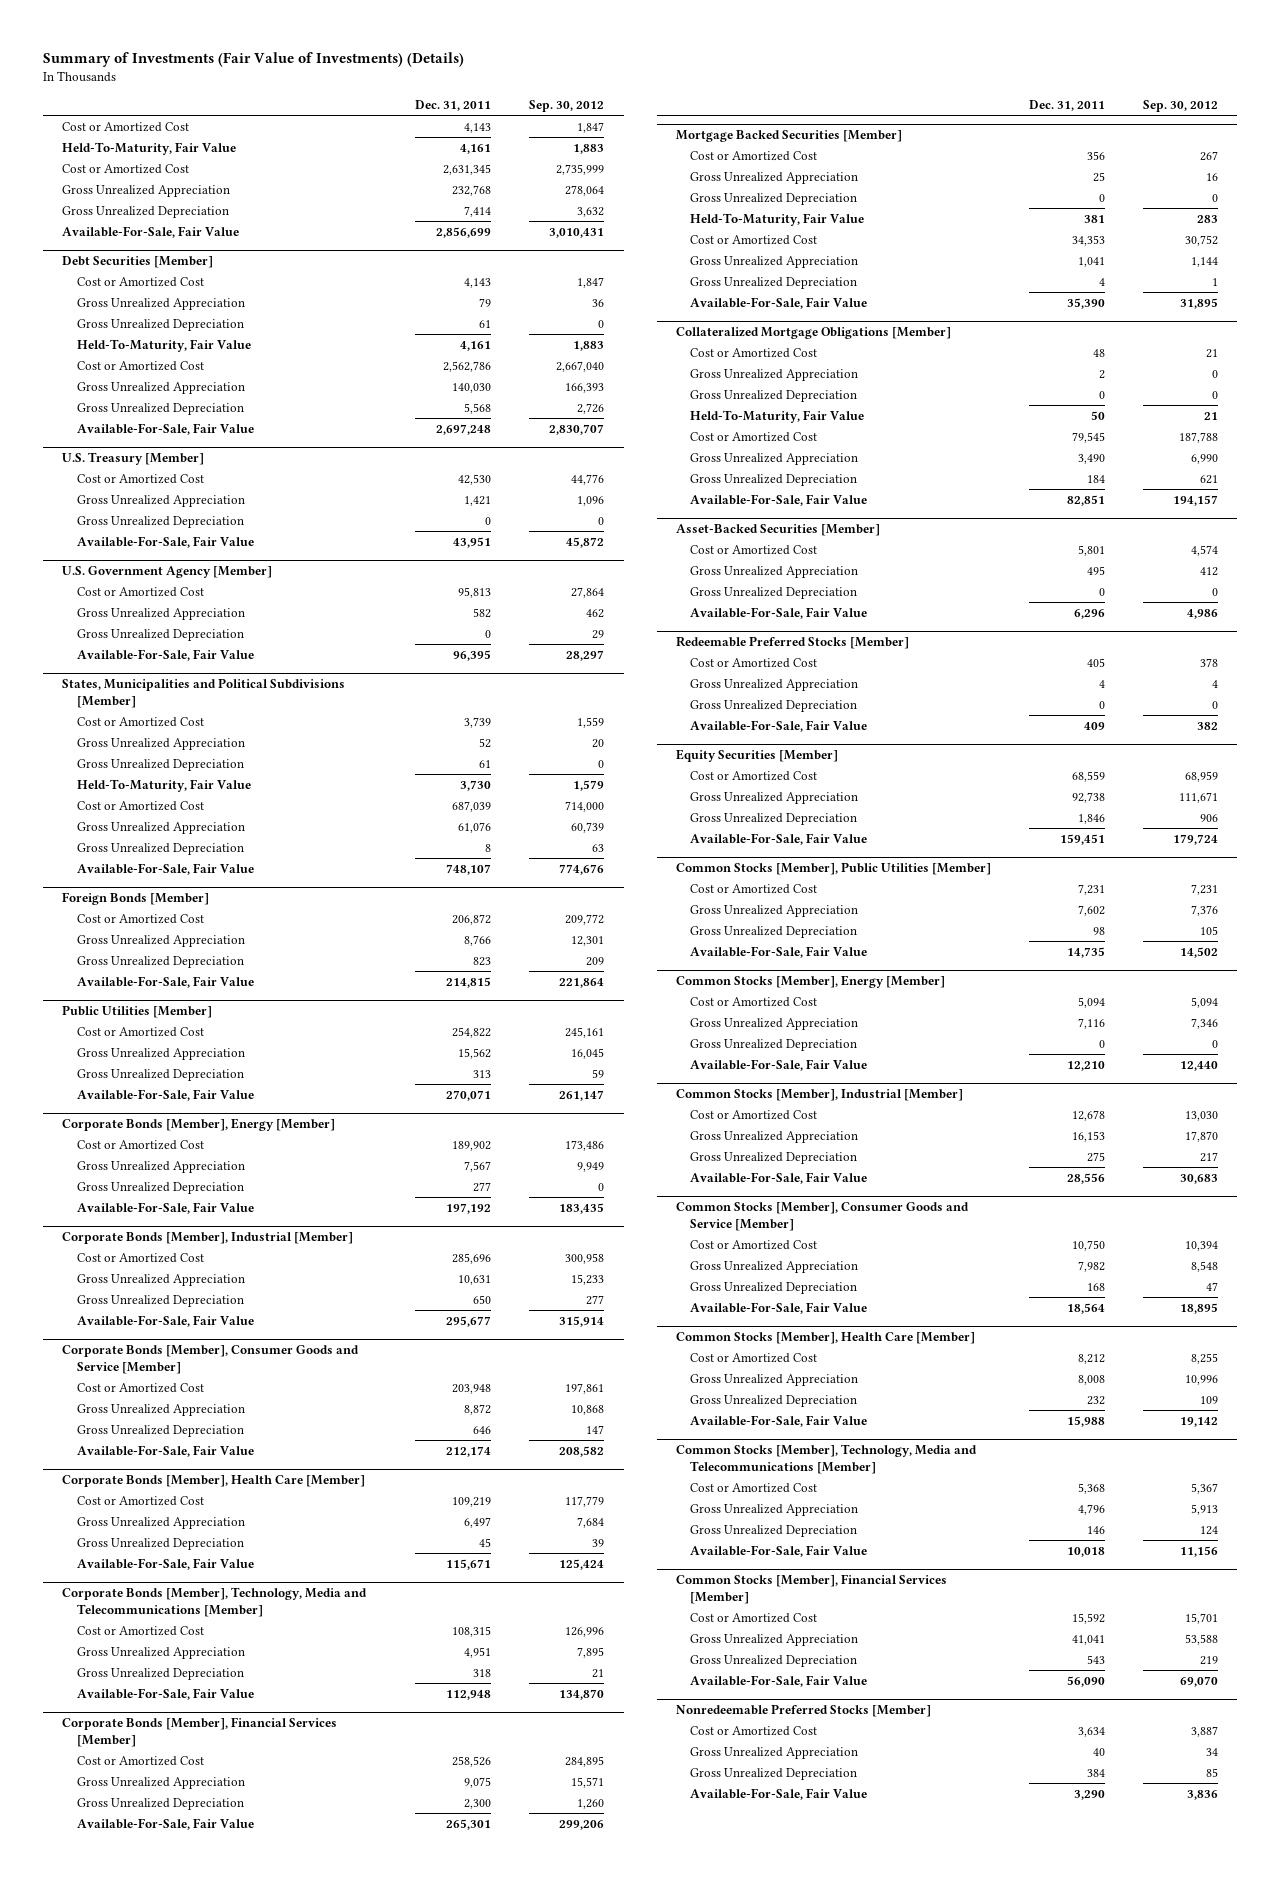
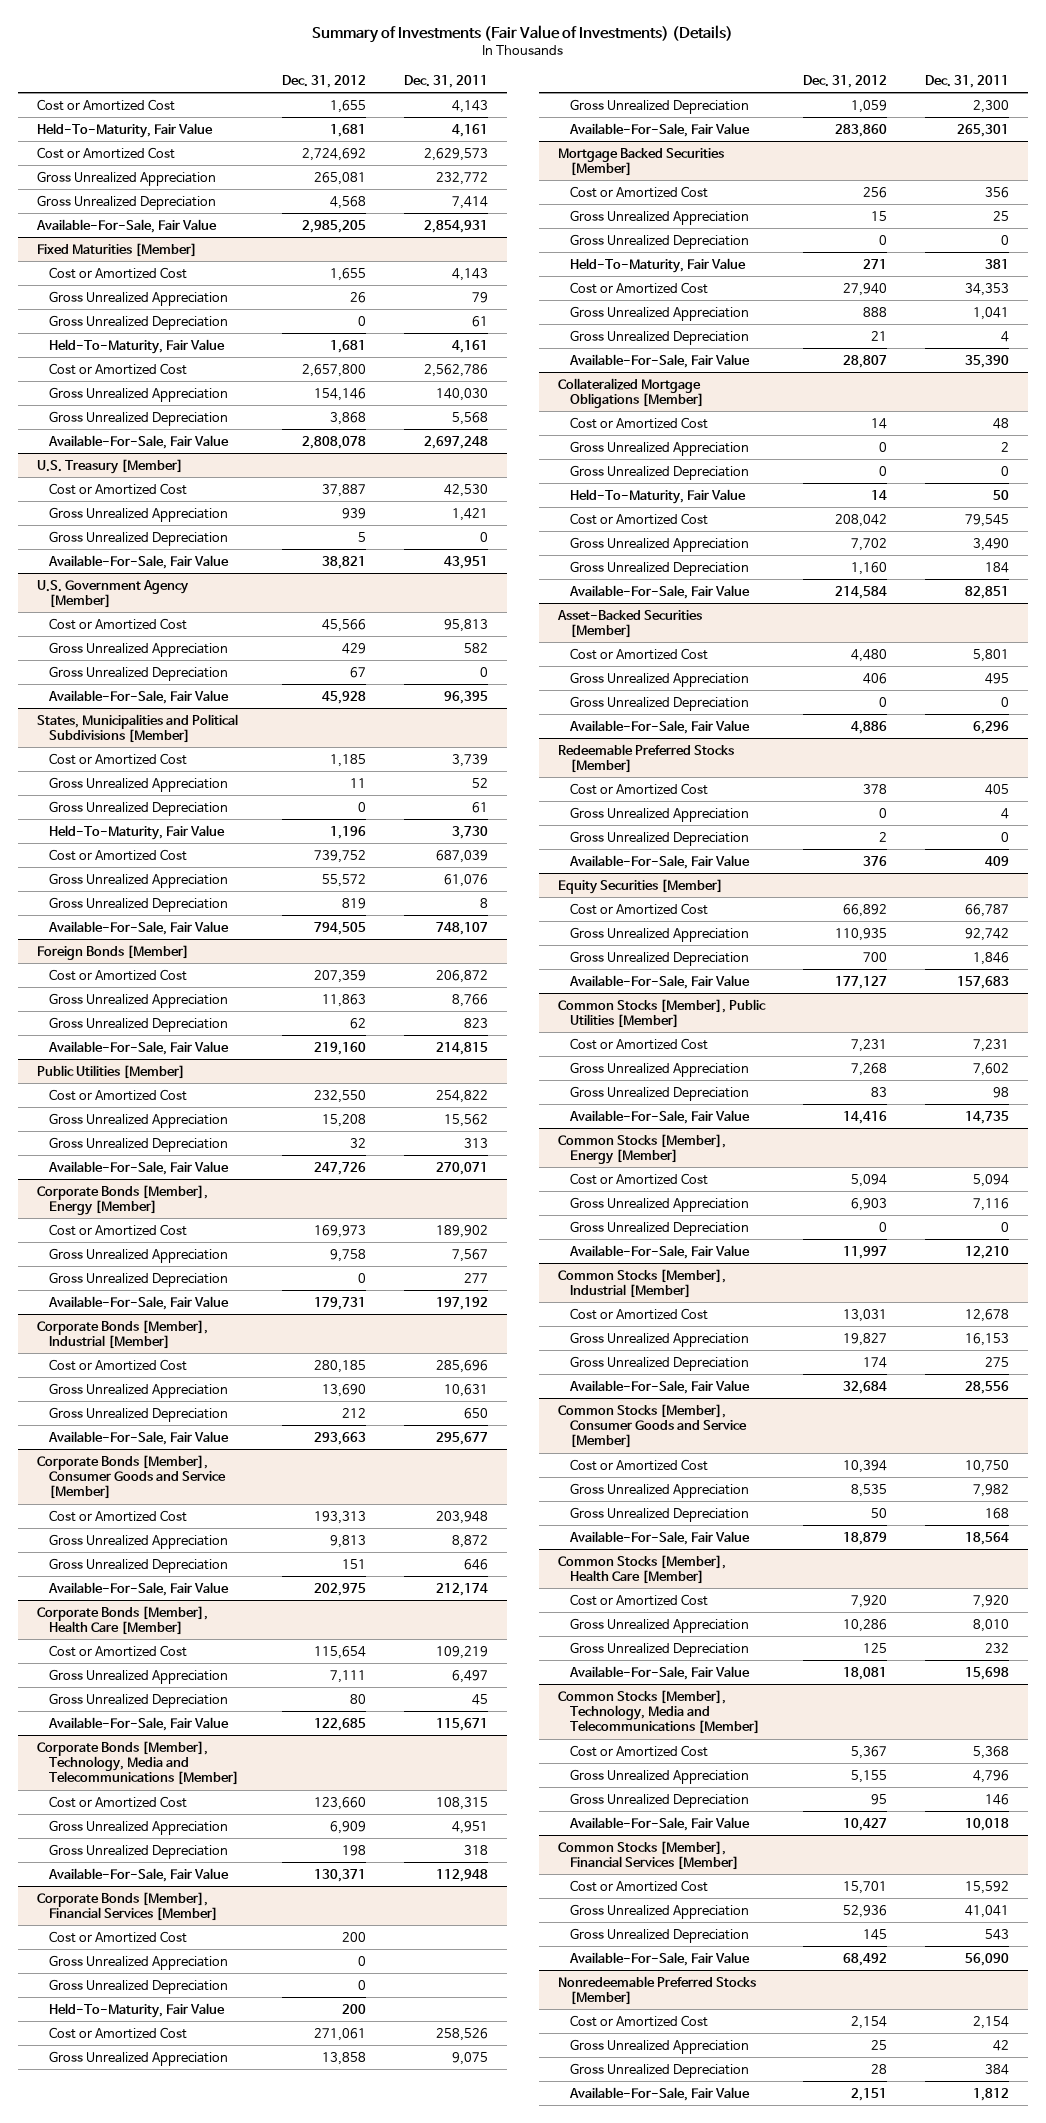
- | Dec. 31, 2011 | Sep. 30, 2012
+ | Dec. 31, 2012 | Dec. 31, 2011
- Cost or Amortized Cost | 2,631,345 | 2,735,999
- Gross Unrealized Appreciation | 232,768 | 278,064
+ Cost or Amortized Cost | 2,724,692 | 2,629,573
+ Gross Unrealized Appreciation | 265,081 | 232,772
- Available-For-Sale, Fair Value | 2,856,699 | 3,010,431
- Debt Securities [Member]
+ Available-For-Sale, Fair Value | 2,985,205 | 2,854,931
+ Fixed Maturities [Member]
@ Corporate Bonds [Member], Financial Services [Member]
+ Cost or Amortized Cost | 200 |
+ Gross Unrealized Appreciation | 0 |
+ Gross Unrealized Depreciation | 0 |
+ Held-To-Maturity, Fair Value | 200 |
@ Equity Securities [Member]
- Cost or Amortized Cost | 68,559 | 68,959
- Gross Unrealized Appreciation | 92,738 | 111,671
+ Cost or Amortized Cost | 66,892 | 66,787
+ Gross Unrealized Appreciation | 110,935 | 92,742
- Available-For-Sale, Fair Value | 159,451 | 179,724
+ Available-For-Sale, Fair Value | 177,127 | 157,683
@ Common Stocks [Member], Health Care [Member]
- Cost or Amortized Cost | 8,212 | 8,255
- Gross Unrealized Appreciation | 8,008 | 10,996
+ Cost or Amortized Cost | 7,920 | 7,920
+ Gross Unrealized Appreciation | 10,286 | 8,010
- Available-For-Sale, Fair Value | 15,988 | 19,142
+ Available-For-Sale, Fair Value | 18,081 | 15,698
@ Nonredeemable Preferred Stocks [Member]
- Cost or Amortized Cost | 3,634 | 3,887
- Gross Unrealized Appreciation | 40 | 34
+ Cost or Amortized Cost | 2,154 | 2,154
+ Gross Unrealized Appreciation | 25 | 42
- Available-For-Sale, Fair Value | 3,290 | 3,836
+ Available-For-Sale, Fair Value | 2,151 | 1,812

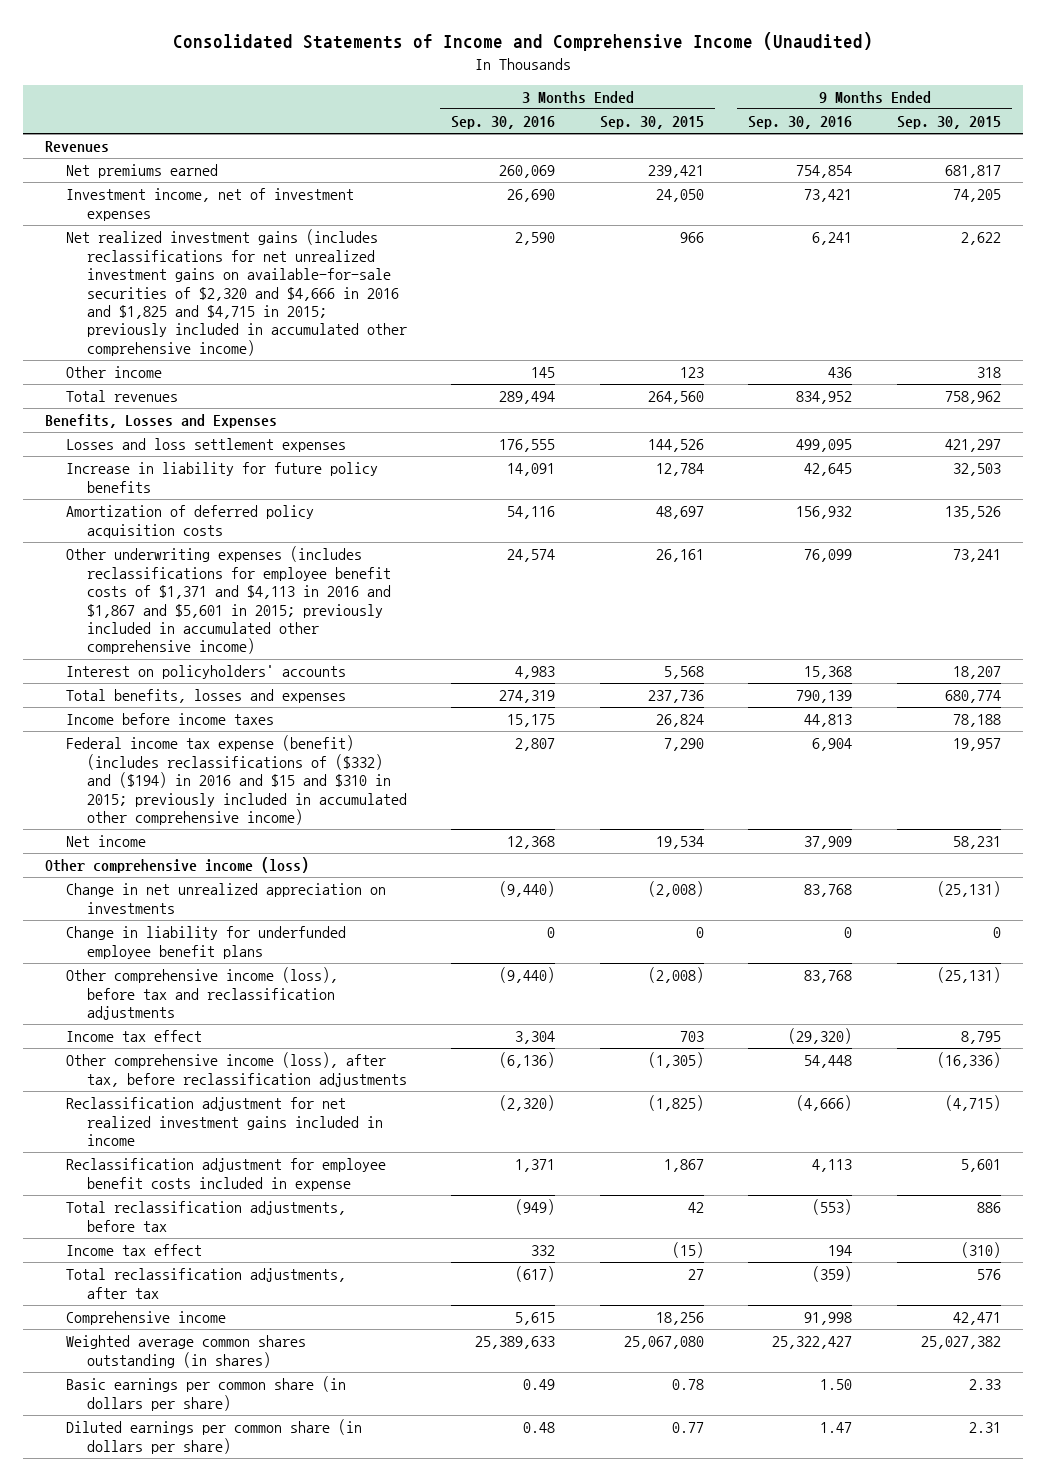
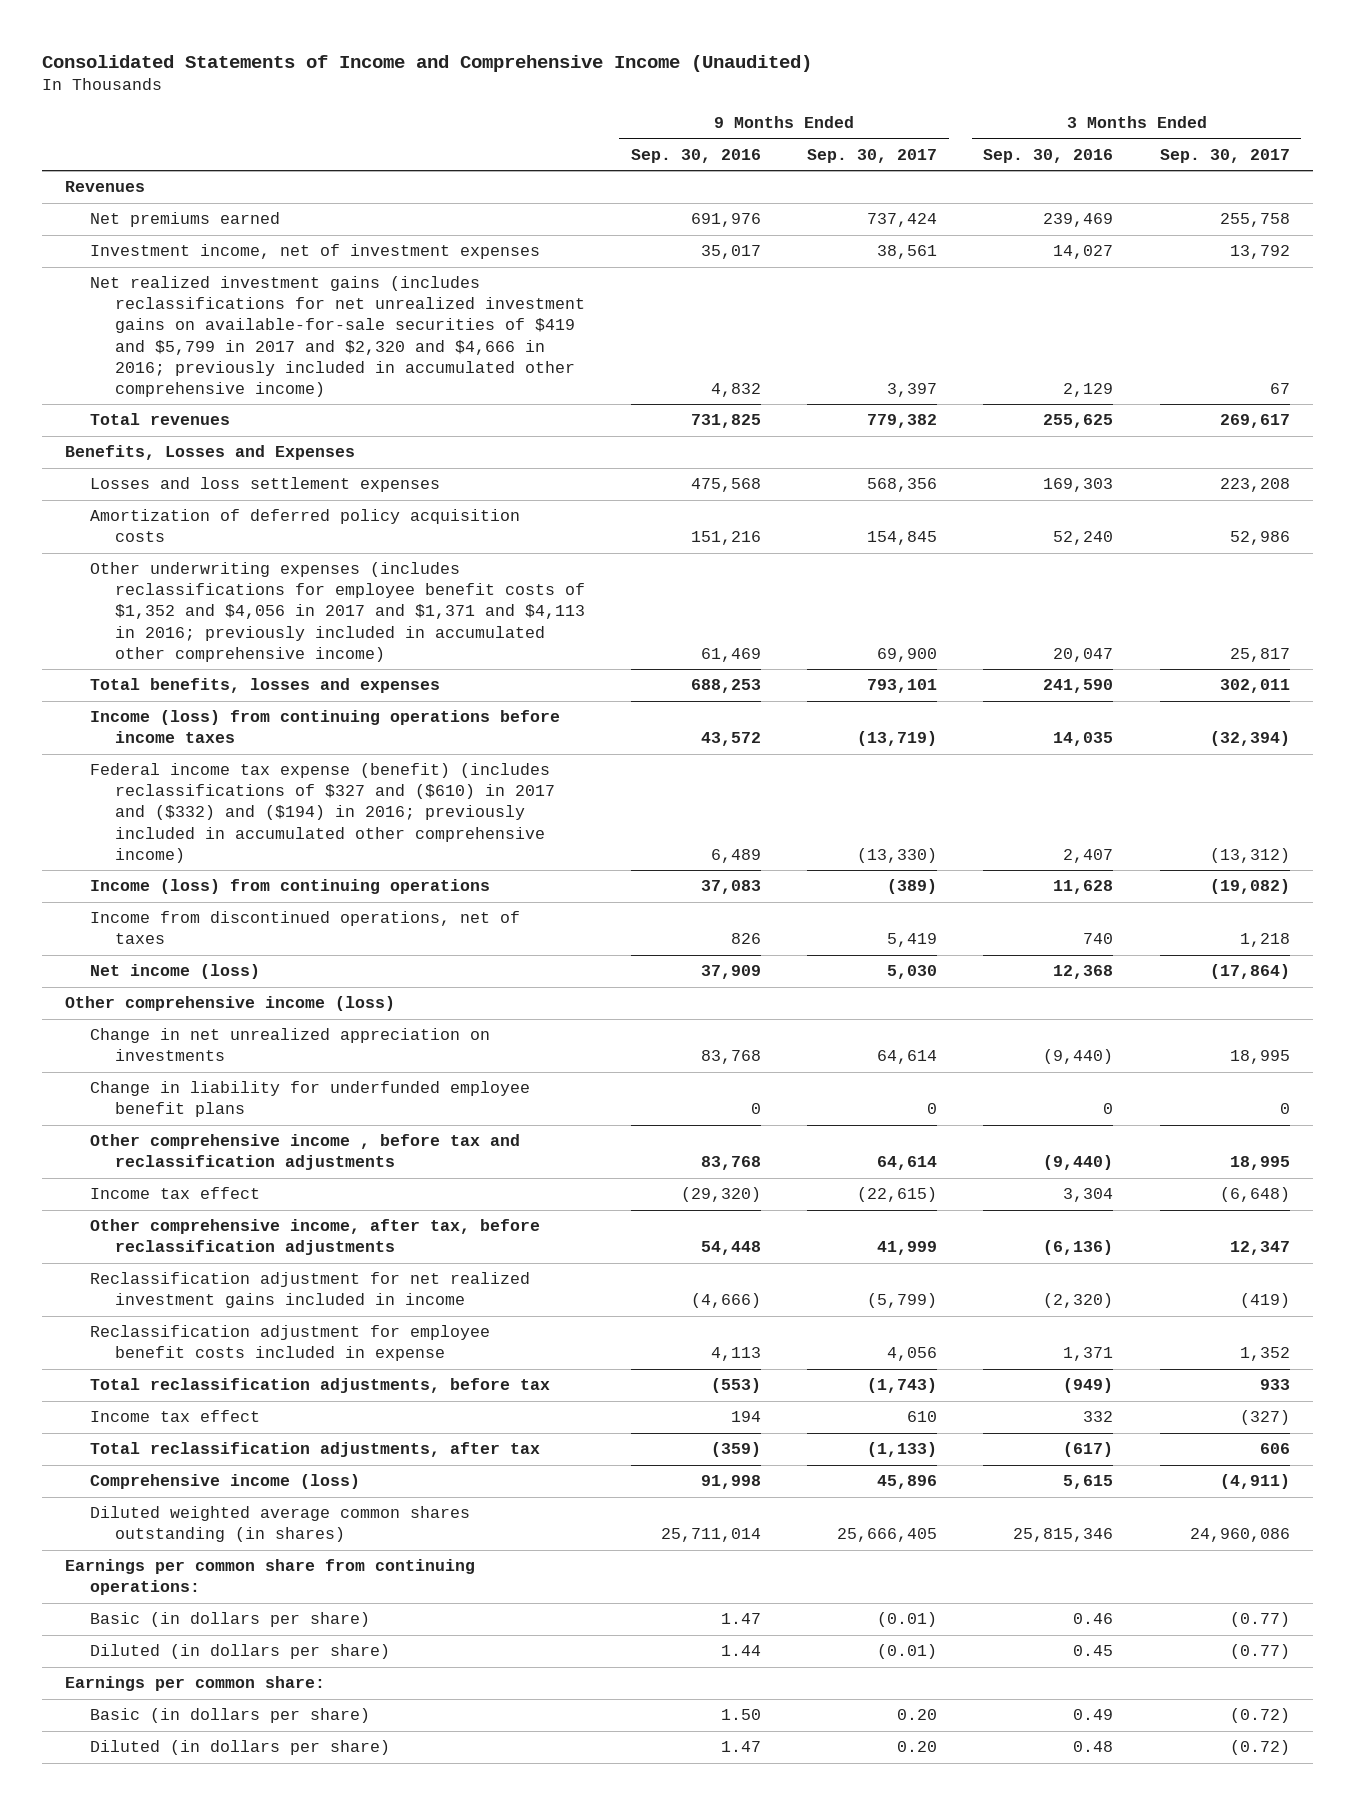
- | 3 Months Ended Sep. 30, 2016 | 3 Months Ended Sep. 30, 2015 | 9 Months Ended Sep. 30, 2016 | 9 Months Ended Sep. 30, 2015
+ | 9 Months Ended Sep. 30, 2016 | 9 Months Ended Sep. 30, 2017 | 3 Months Ended Sep. 30, 2016 | 3 Months Ended Sep. 30, 2017
- Net premiums earned | 260,069 | 239,421 | 754,854 | 681,817
- Investment income, net of investment expenses | 26,690 | 24,050 | 73,421 | 74,205
- Net realized investment gains (includes reclassifications for net unrealized investment gains on available-for-sale securities of $2,320 and $4,666 in 2016 and $1,825 and $4,715 in 2015; previously included in accumulated other comprehensive income) | 2,590 | 966 | 6,241 | 2,622
- Other income | 145 | 123 | 436 | 318
- Total revenues | 289,494 | 264,560 | 834,952 | 758,962
+ Net premiums earned | 691,976 | 737,424 | 239,469 | 255,758
+ Investment income, net of investment expenses | 35,017 | 38,561 | 14,027 | 13,792
+ Net realized investment gains (includes reclassifications for net unrealized investment gains on available-for-sale securities of $419 and $5,799 in 2017 and $2,320 and $4,666 in 2016; previously included in accumulated other comprehensive income) | 4,832 | 3,397 | 2,129 | 67
+ Total revenues | 731,825 | 779,382 | 255,625 | 269,617
- Losses and loss settlement expenses | 176,555 | 144,526 | 499,095 | 421,297
- Increase in liability for future policy benefits | 14,091 | 12,784 | 42,645 | 32,503
- Amortization of deferred policy acquisition costs | 54,116 | 48,697 | 156,932 | 135,526
- Other underwriting expenses (includes reclassifications for employee benefit costs of $1,371 and $4,113 in 2016 and $1,867 and $5,601 in 2015; previously included in accumulated other comprehensive income) | 24,574 | 26,161 | 76,099 | 73,241
- Interest on policyholders' accounts | 4,983 | 5,568 | 15,368 | 18,207
- Total benefits, losses and expenses | 274,319 | 237,736 | 790,139 | 680,774
- Income before income taxes | 15,175 | 26,824 | 44,813 | 78,188
- Federal income tax expense (benefit) (includes reclassifications of ($332) and ($194) in 2016 and $15 and $310 in 2015; previously included in accumulated other comprehensive income) | 2,807 | 7,290 | 6,904 | 19,957
- Net income | 12,368 | 19,534 | 37,909 | 58,231
+ Losses and loss settlement expenses | 475,568 | 568,356 | 169,303 | 223,208
+ Amortization of deferred policy acquisition costs | 151,216 | 154,845 | 52,240 | 52,986
+ Other underwriting expenses (includes reclassifications for employee benefit costs of $1,352 and $4,056 in 2017 and $1,371 and $4,113 in 2016; previously included in accumulated other comprehensive income) | 61,469 | 69,900 | 20,047 | 25,817
+ Total benefits, losses and expenses | 688,253 | 793,101 | 241,590 | 302,011
+ Income (loss) from continuing operations before income taxes | 43,572 | (13,719) | 14,035 | (32,394)
+ Federal income tax expense (benefit) (includes reclassifications of $327 and ($610) in 2017 and ($332) and ($194) in 2016; previously included in accumulated other comprehensive income) | 6,489 | (13,330) | 2,407 | (13,312)
+ Income (loss) from continuing operations | 37,083 | (389) | 11,628 | (19,082)
+ Income from discontinued operations, net of taxes | 826 | 5,419 | 740 | 1,218
+ Net income (loss) | 37,909 | 5,030 | 12,368 | (17,864)
- Other comprehensive income (loss), before tax and reclassification adjustments | (9,440) | (2,008) | 83,768 | (25,131)
+ Other comprehensive income , before tax and reclassification adjustments | 83,768 | 64,614 | (9,440) | 18,995
- Other comprehensive income (loss), after tax, before reclassification adjustments | (6,136) | (1,305) | 54,448 | (16,336)
+ Other comprehensive income, after tax, before reclassification adjustments | 54,448 | 41,999 | (6,136) | 12,347
- Comprehensive income | 5,615 | 18,256 | 91,998 | 42,471
- Weighted average common shares outstanding (in shares) | 25,389,633 | 25,067,080 | 25,322,427 | 25,027,382
- Basic earnings per common share (in dollars per share) | 0.49 | 0.78 | 1.50 | 2.33
- Diluted earnings per common share (in dollars per share) | 0.48 | 0.77 | 1.47 | 2.31
+ Comprehensive income (loss) | 91,998 | 45,896 | 5,615 | (4,911)
+ Diluted weighted average common shares outstanding (in shares) | 25,711,014 | 25,666,405 | 25,815,346 | 24,960,086
+ Earnings per common share from continuing operations:
+ Basic (in dollars per share) | 1.47 | (0.01) | 0.46 | (0.77)
+ Diluted (in dollars per share) | 1.44 | (0.01) | 0.45 | (0.77)
+ Earnings per common share:
+ Basic (in dollars per share) | 1.50 | 0.20 | 0.49 | (0.72)
+ Diluted (in dollars per share) | 1.47 | 0.20 | 0.48 | (0.72)

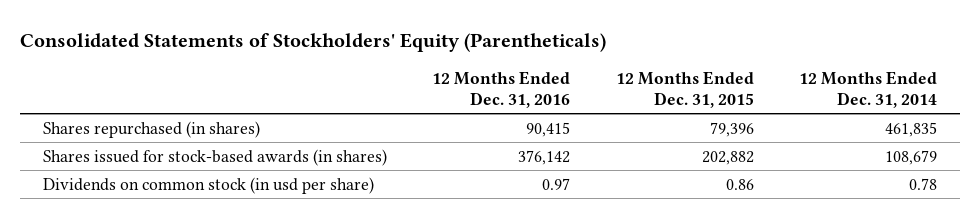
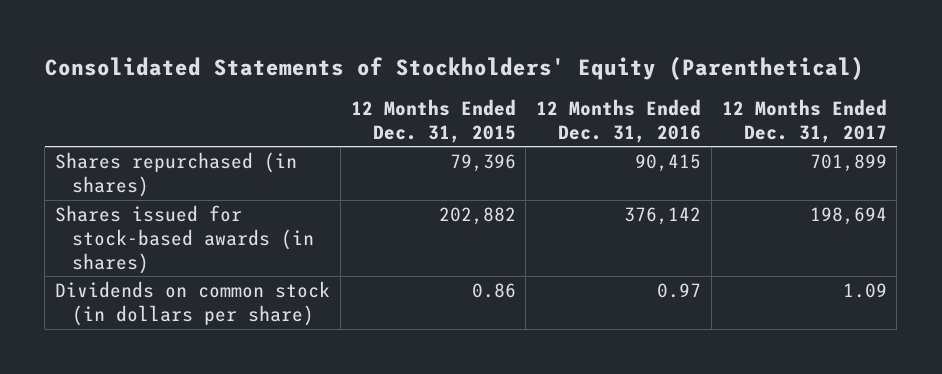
- Consolidated Statements of Stockholders' Equity (Parentheticals)
+ Consolidated Statements of Stockholders' Equity (Parenthetical)
- | 12 Months Ended Dec. 31, 2016 | 12 Months Ended Dec. 31, 2015 | 12 Months Ended Dec. 31, 2014
+ | 12 Months Ended Dec. 31, 2015 | 12 Months Ended Dec. 31, 2016 | 12 Months Ended Dec. 31, 2017
- Dividends on common stock (in usd per share) | 0.97 | 0.86 | 0.78
+ Dividends on common stock (in dollars per share) | 0.86 | 0.97 | 1.09

